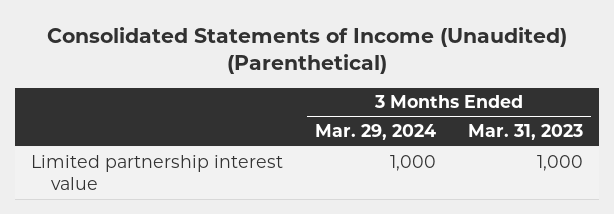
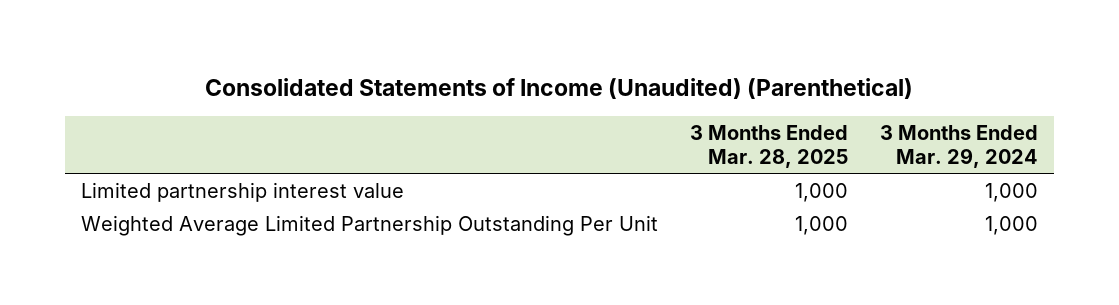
- | 3 Months Ended Mar. 29, 2024 | 3 Months Ended Mar. 31, 2023
+ | 3 Months Ended Mar. 28, 2025 | 3 Months Ended Mar. 29, 2024
+ Weighted Average Limited Partnership Outstanding Per Unit | 1,000 | 1,000

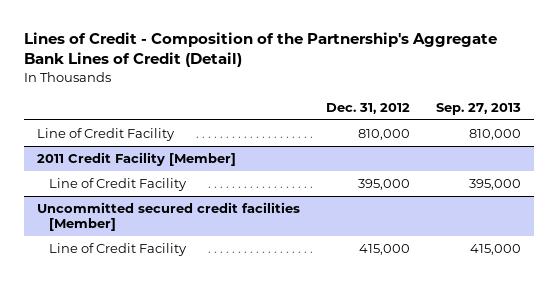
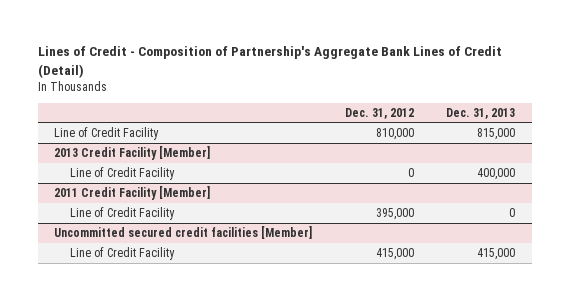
- Lines of Credit - Composition of the Partnership's Aggregate Bank Lines of Credit (Detail)
+ Lines of Credit - Composition of Partnership's Aggregate Bank Lines of Credit (Detail)
- | Dec. 31, 2012 | Sep. 27, 2013
+ | Dec. 31, 2012 | Dec. 31, 2013
+ 2013 Credit Facility [Member]
+ Line of Credit Facility | 0 | 400,000

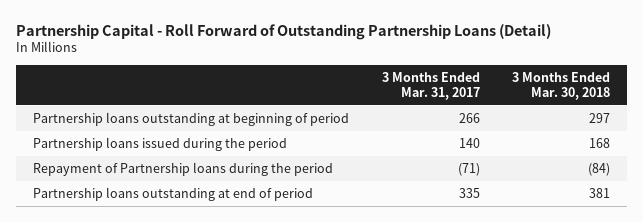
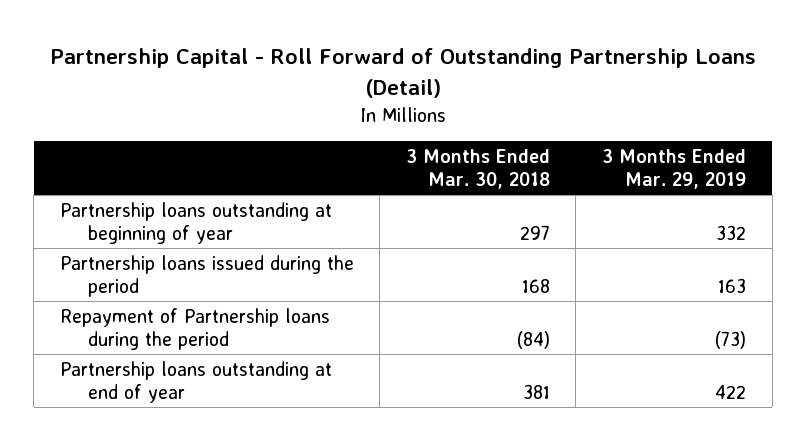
- | 3 Months Ended Mar. 31, 2017 | 3 Months Ended Mar. 30, 2018
+ | 3 Months Ended Mar. 30, 2018 | 3 Months Ended Mar. 29, 2019
- Partnership loans outstanding at beginning of period | 266 | 297
+ Partnership loans outstanding at beginning of year | 297 | 332
- Partnership loans outstanding at end of period | 335 | 381
+ Partnership loans outstanding at end of year | 381 | 422

